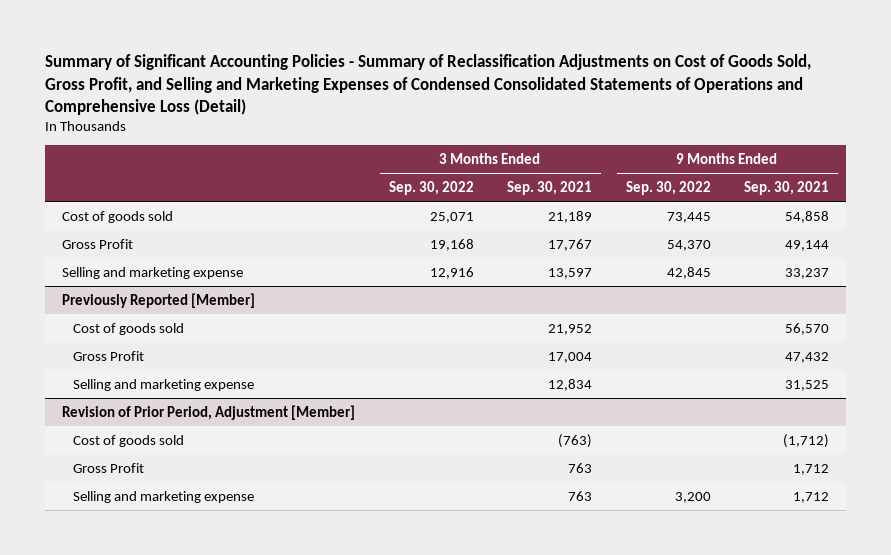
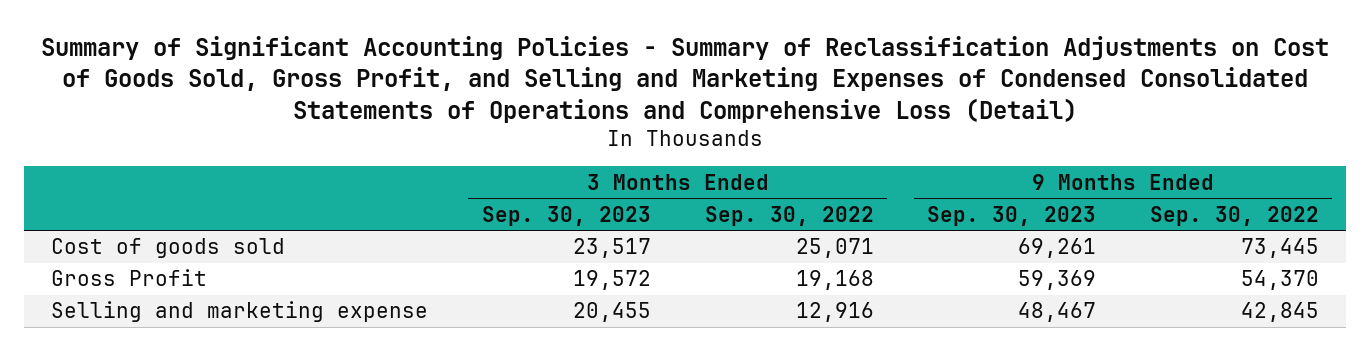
- | 3 Months Ended Sep. 30, 2022 | 3 Months Ended Sep. 30, 2021 | 9 Months Ended Sep. 30, 2022 | 9 Months Ended Sep. 30, 2021
+ | 3 Months Ended Sep. 30, 2023 | 3 Months Ended Sep. 30, 2022 | 9 Months Ended Sep. 30, 2023 | 9 Months Ended Sep. 30, 2022
- Previously Reported [Member]
- Cost of goods sold | | 21,952 | | 56,570
- Gross Profit | | 17,004 | | 47,432
- Selling and marketing expense | | 12,834 | | 31,525
- Revision of Prior Period, Adjustment [Member]
- Cost of goods sold | | (763) | | (1,712)
- Gross Profit | | 763 | | 1,712
- Selling and marketing expense | | 763 | 3,200 | 1,712

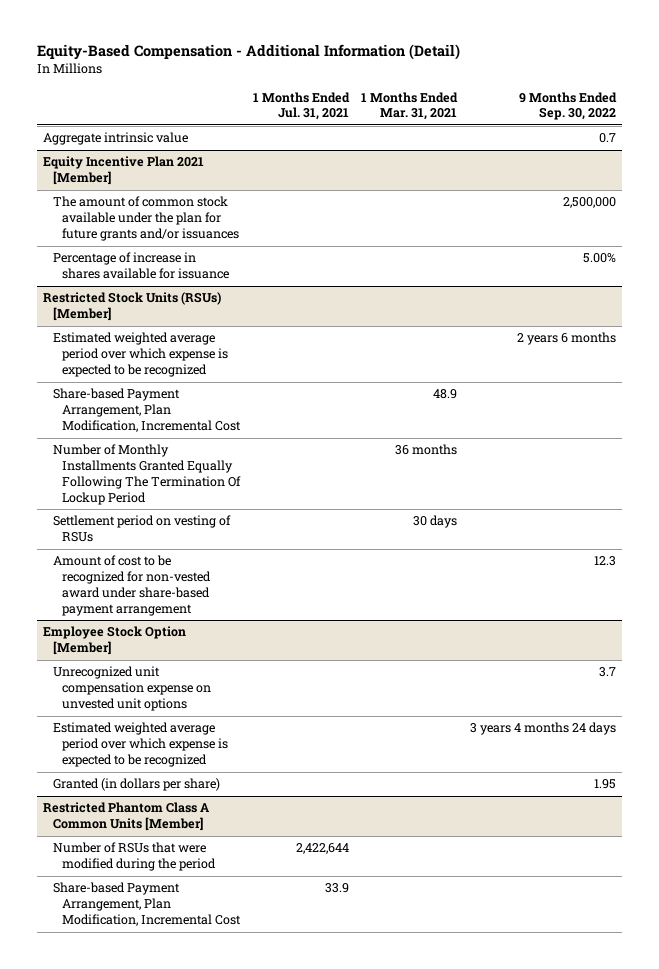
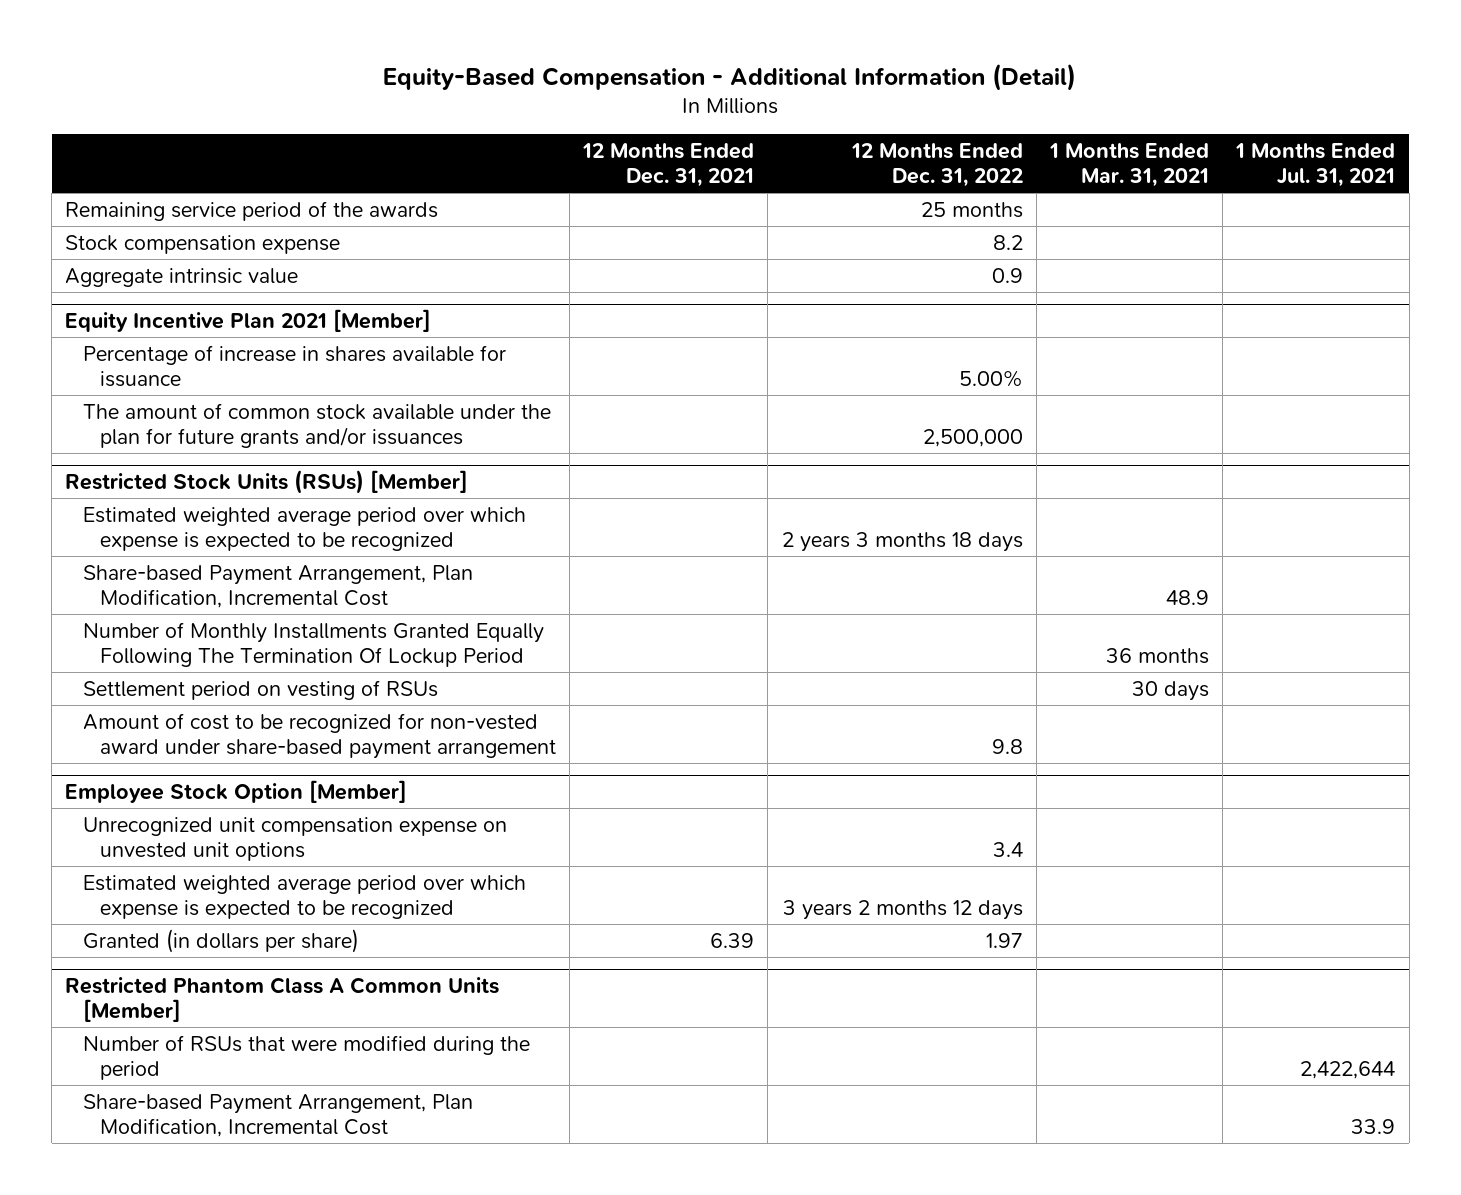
- | 1 Months Ended Jul. 31, 2021 | 1 Months Ended Mar. 31, 2021 | 9 Months Ended Sep. 30, 2022
+ | 12 Months Ended Dec. 31, 2021 | 12 Months Ended Dec. 31, 2022 | 1 Months Ended Mar. 31, 2021 | 1 Months Ended Jul. 31, 2021
+ Remaining service period of the awards | | 25 months | |
+ Stock compensation expense | | 8.2 | |
@ Equity Incentive Plan 2021 [Member]
moved down: The amount of common stock available under the plan for future grants and/or issuances | | 2,500,000 | |

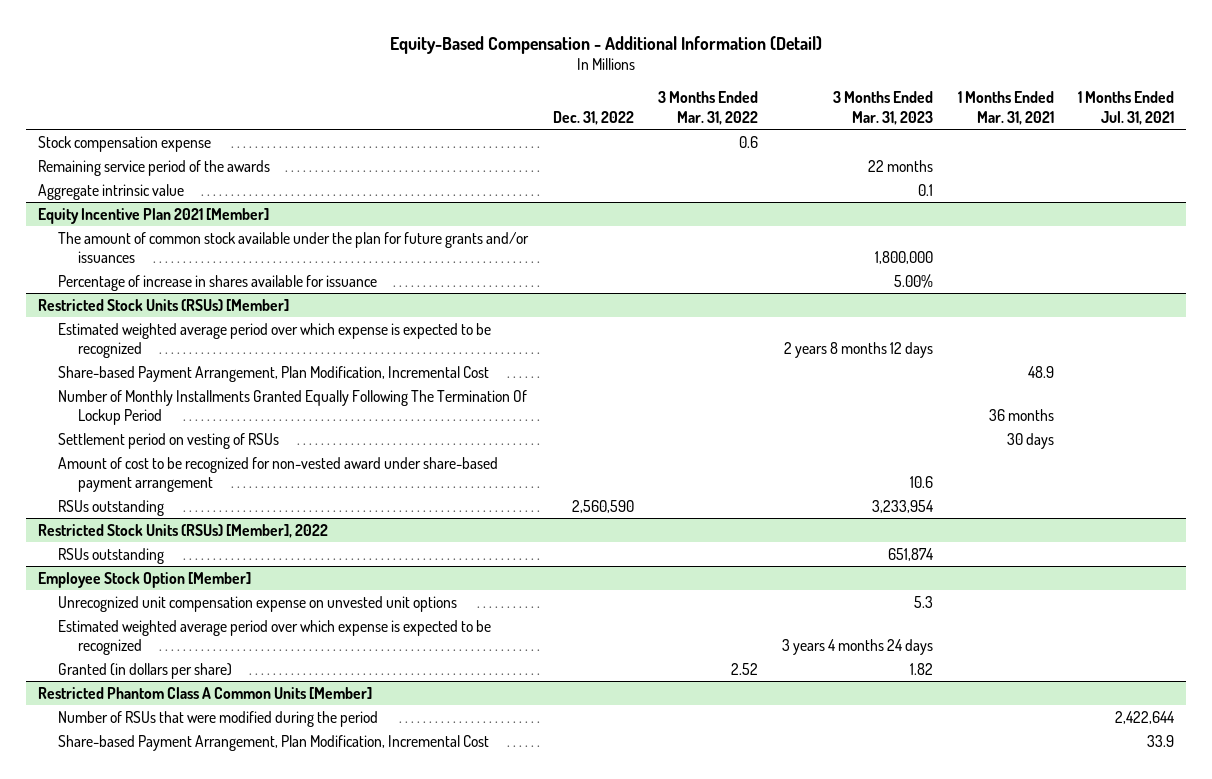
- | 12 Months Ended Dec. 31, 2021 | 12 Months Ended Dec. 31, 2022 | 1 Months Ended Mar. 31, 2021 | 1 Months Ended Jul. 31, 2021
+ | Dec. 31, 2022 | 3 Months Ended Mar. 31, 2022 | 3 Months Ended Mar. 31, 2023 | 1 Months Ended Mar. 31, 2021 | 1 Months Ended Jul. 31, 2021
moved down: Remaining service period of the awards | | | 22 months | |
@ Equity Incentive Plan 2021 [Member]
moved down: Percentage of increase in shares available for issuance | | | 5.00% | |
@ Restricted Stock Units (RSUs) [Member]
+ RSUs outstanding | 2,560,590 | | 3,233,954 | |
+ Restricted Stock Units (RSUs) [Member], 2022
+ RSUs outstanding | | | 651,874 | |

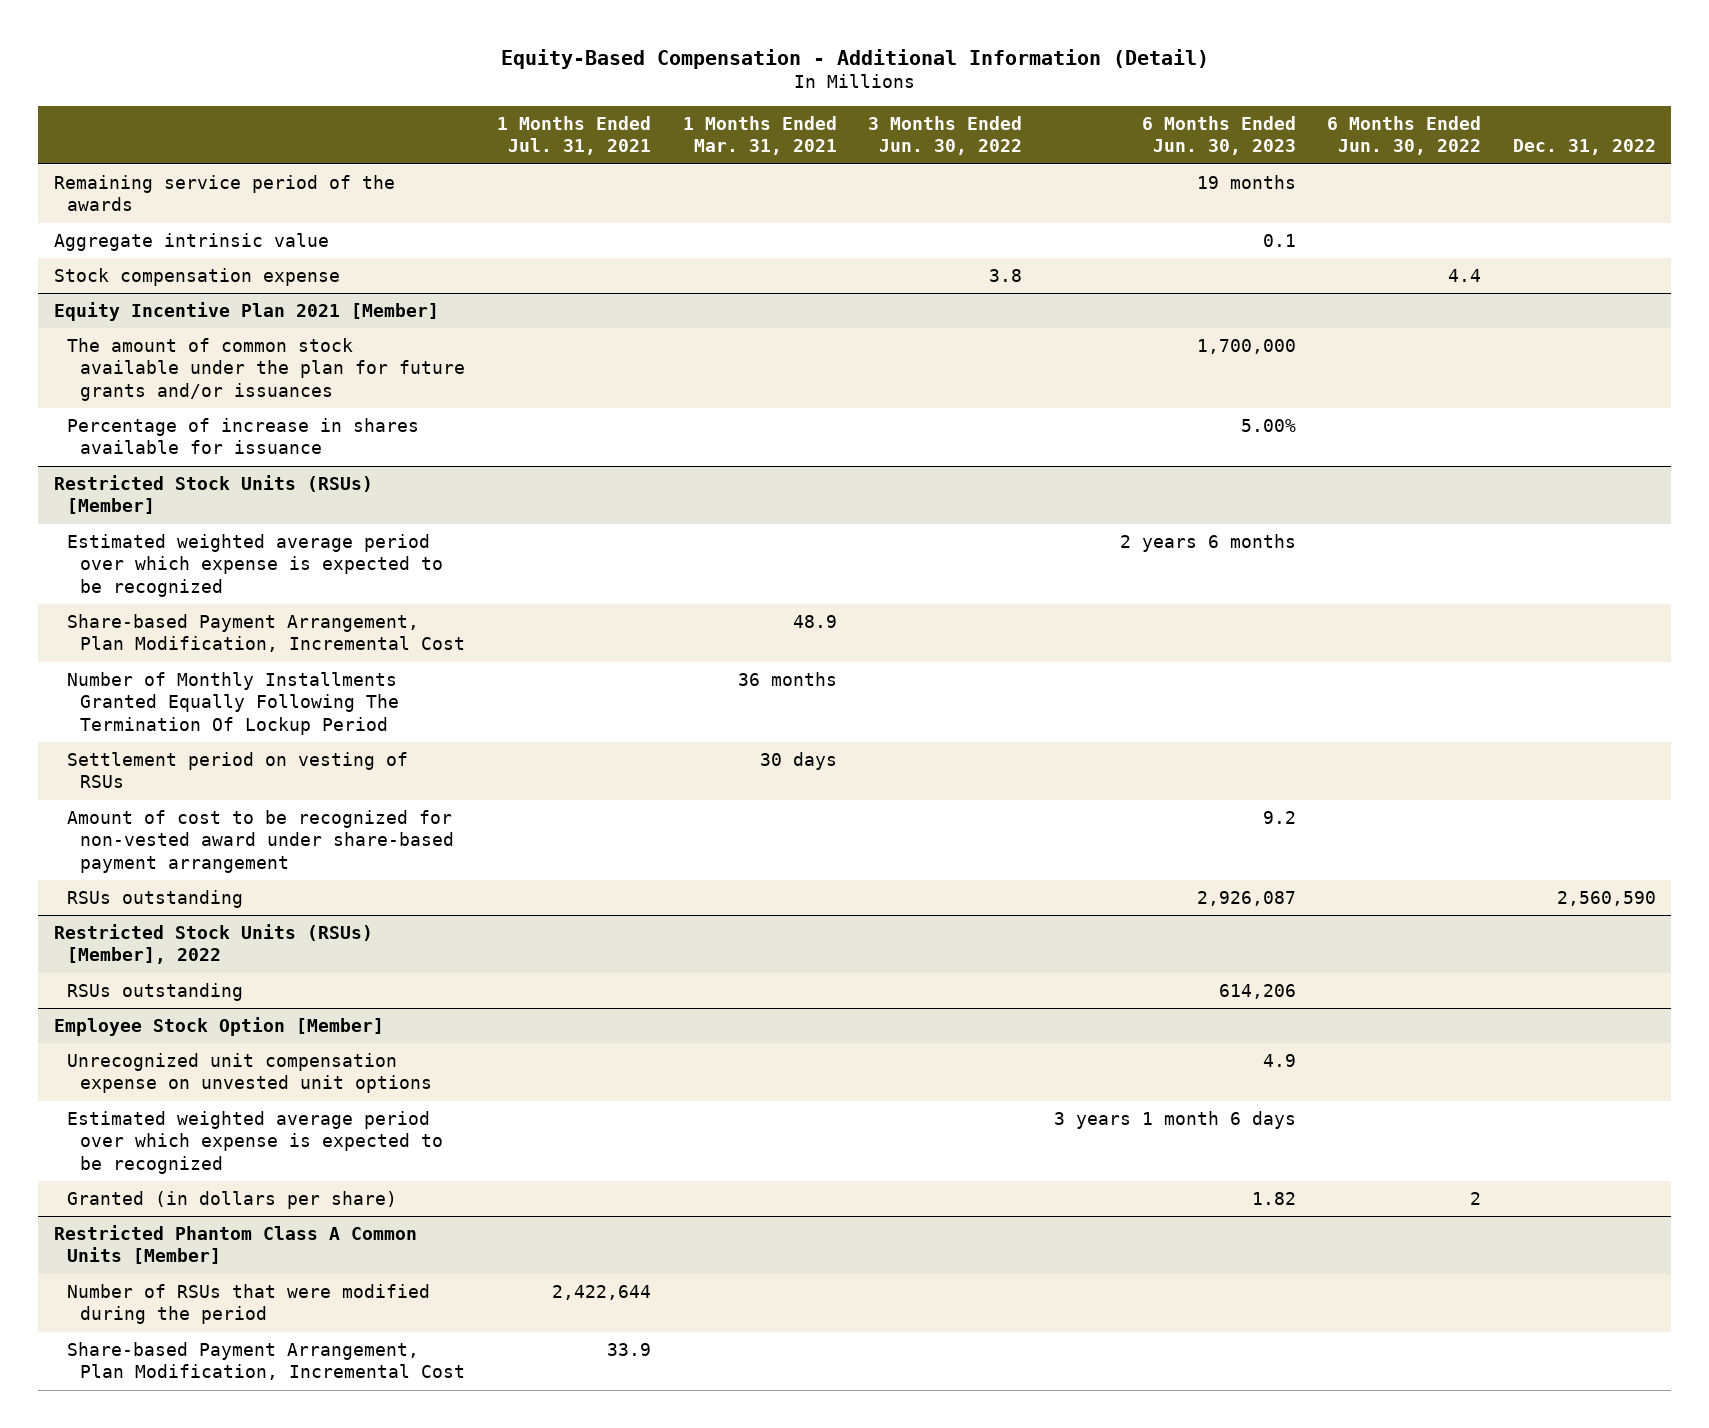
- | Dec. 31, 2022 | 3 Months Ended Mar. 31, 2022 | 3 Months Ended Mar. 31, 2023 | 1 Months Ended Mar. 31, 2021 | 1 Months Ended Jul. 31, 2021
+ | 1 Months Ended Jul. 31, 2021 | 1 Months Ended Mar. 31, 2021 | 3 Months Ended Jun. 30, 2022 | 6 Months Ended Jun. 30, 2023 | 6 Months Ended Jun. 30, 2022 | Dec. 31, 2022
moved down: Stock compensation expense | | | 3.8 | | 4.4 |

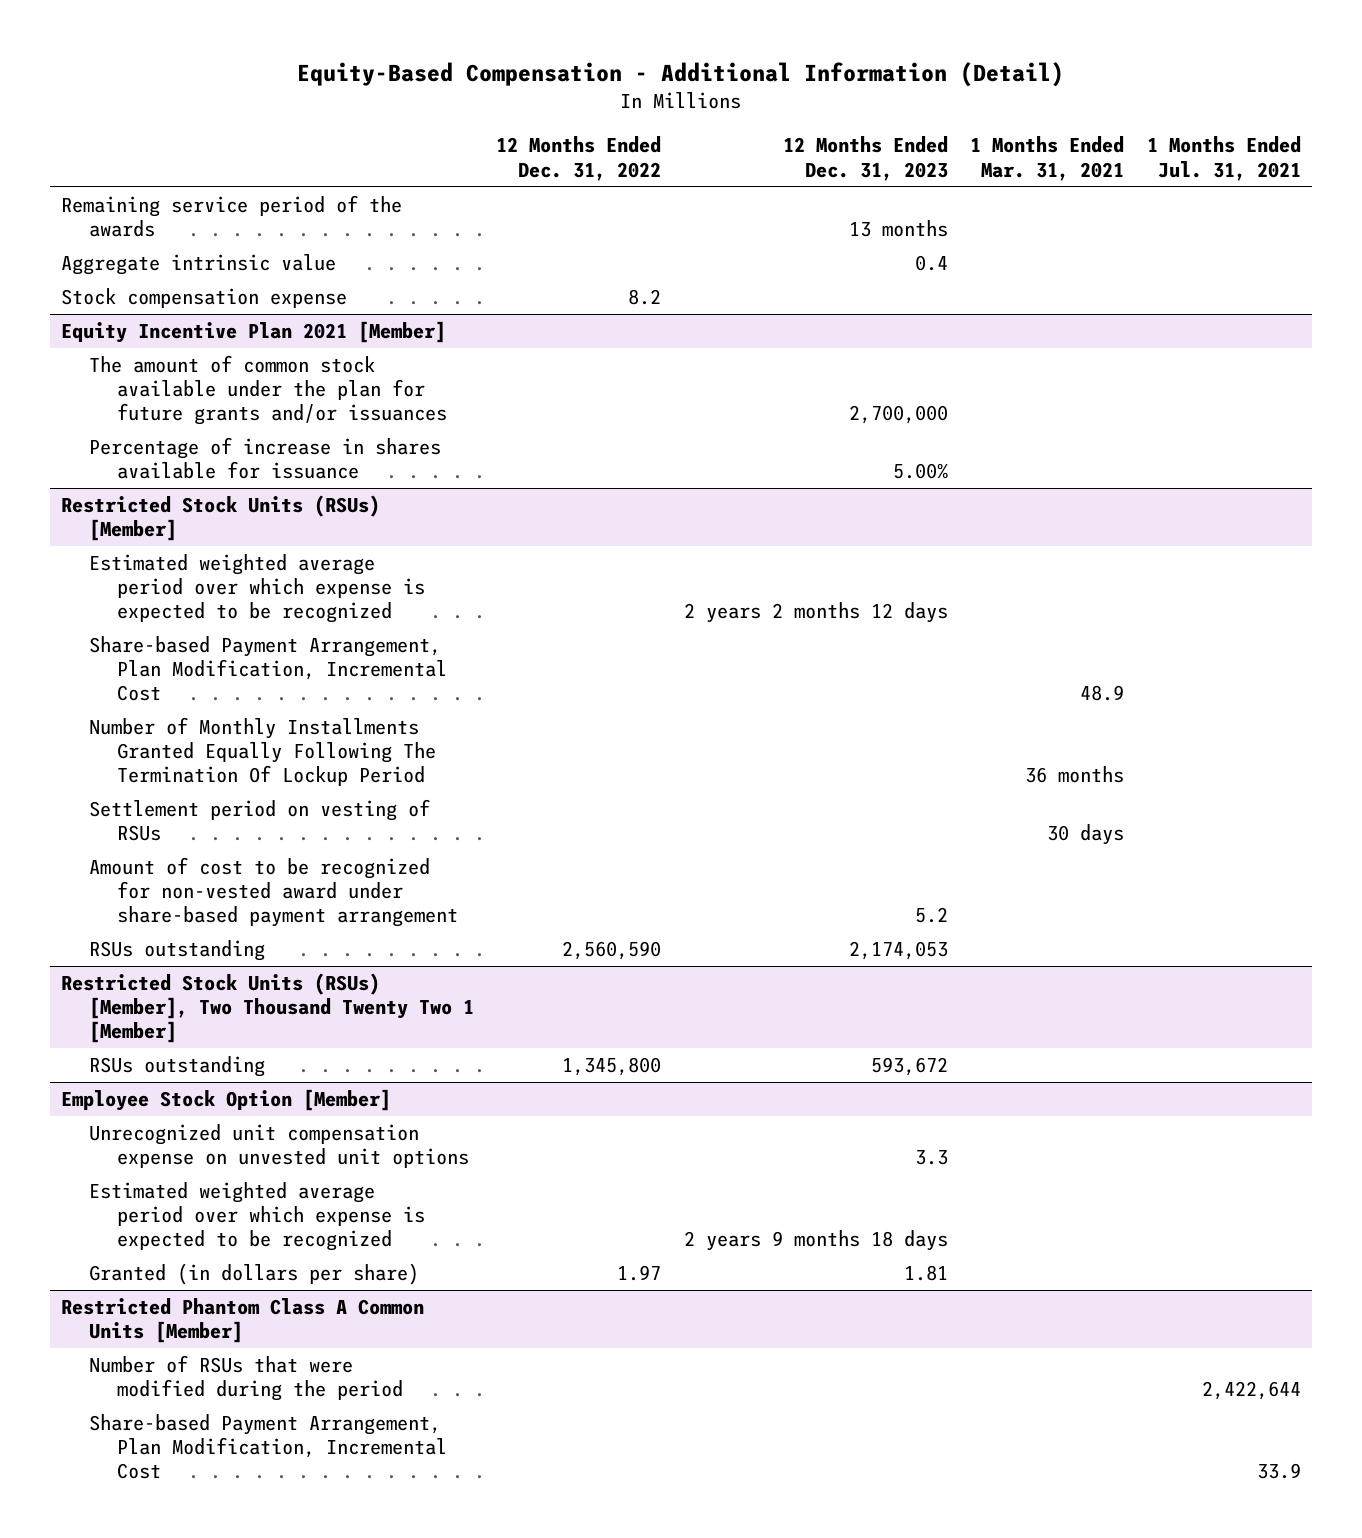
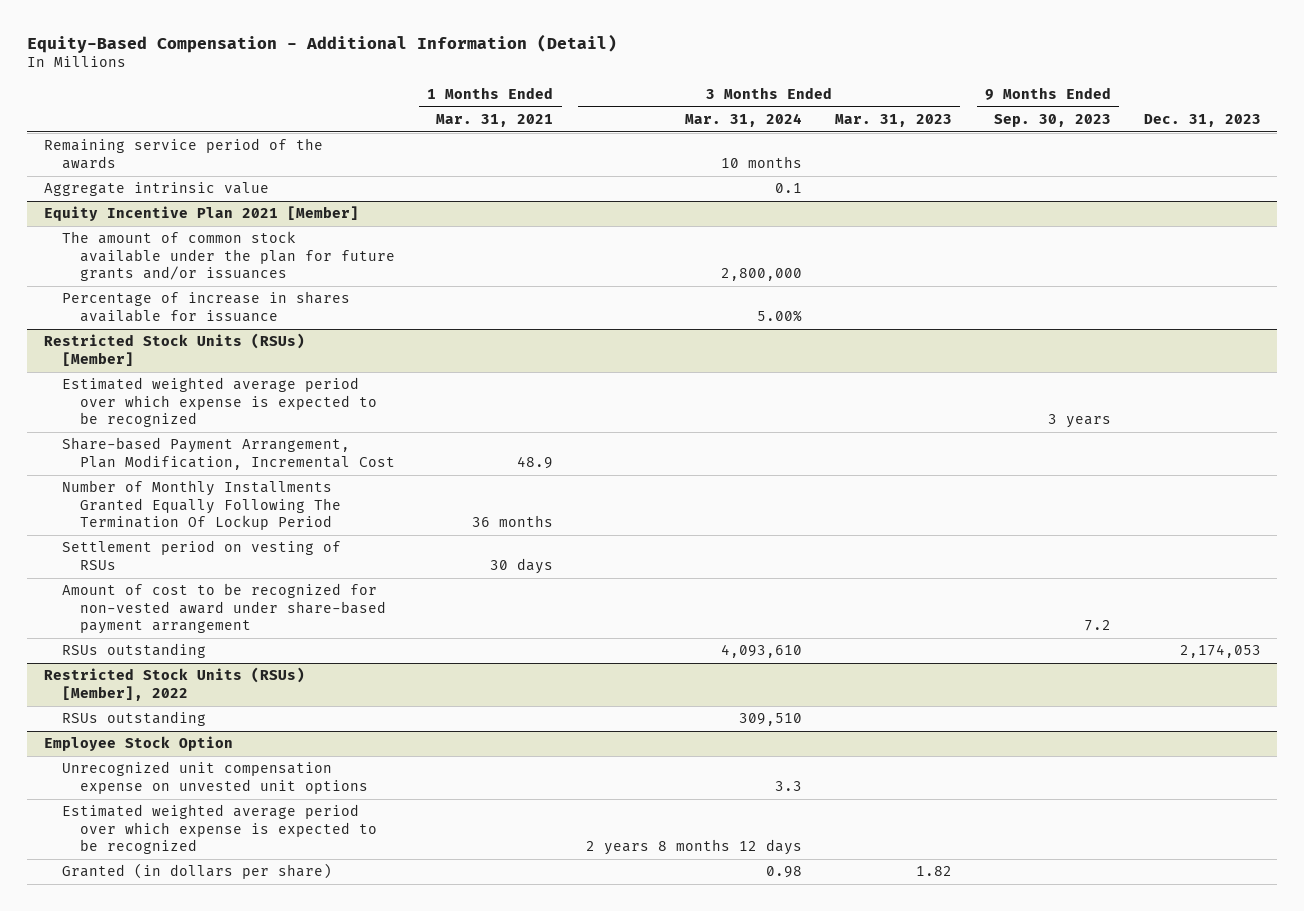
- | 12 Months Ended Dec. 31, 2022 | 12 Months Ended Dec. 31, 2023 | 1 Months Ended Mar. 31, 2021 | 1 Months Ended Jul. 31, 2021
+ | 1 Months Ended Mar. 31, 2021 | 3 Months Ended Mar. 31, 2024 | 3 Months Ended Mar. 31, 2023 | 9 Months Ended Sep. 30, 2023 | Dec. 31, 2023
- Stock compensation expense | 8.2 | | |
- Restricted Stock Units (RSUs) [Member], Two Thousand Twenty Two 1 [Member]
- RSUs outstanding | 1,345,800 | 593,672 | |
- Employee Stock Option [Member]
+ Restricted Stock Units (RSUs) [Member], 2022
+ RSUs outstanding | | 309,510 | | |
+ Employee Stock Option
- Restricted Phantom Class A Common Units [Member]
- Number of RSUs that were modified during the period | | | | 2,422,644
- Share-based Payment Arrangement, Plan Modification, Incremental Cost | | | | 33.9

